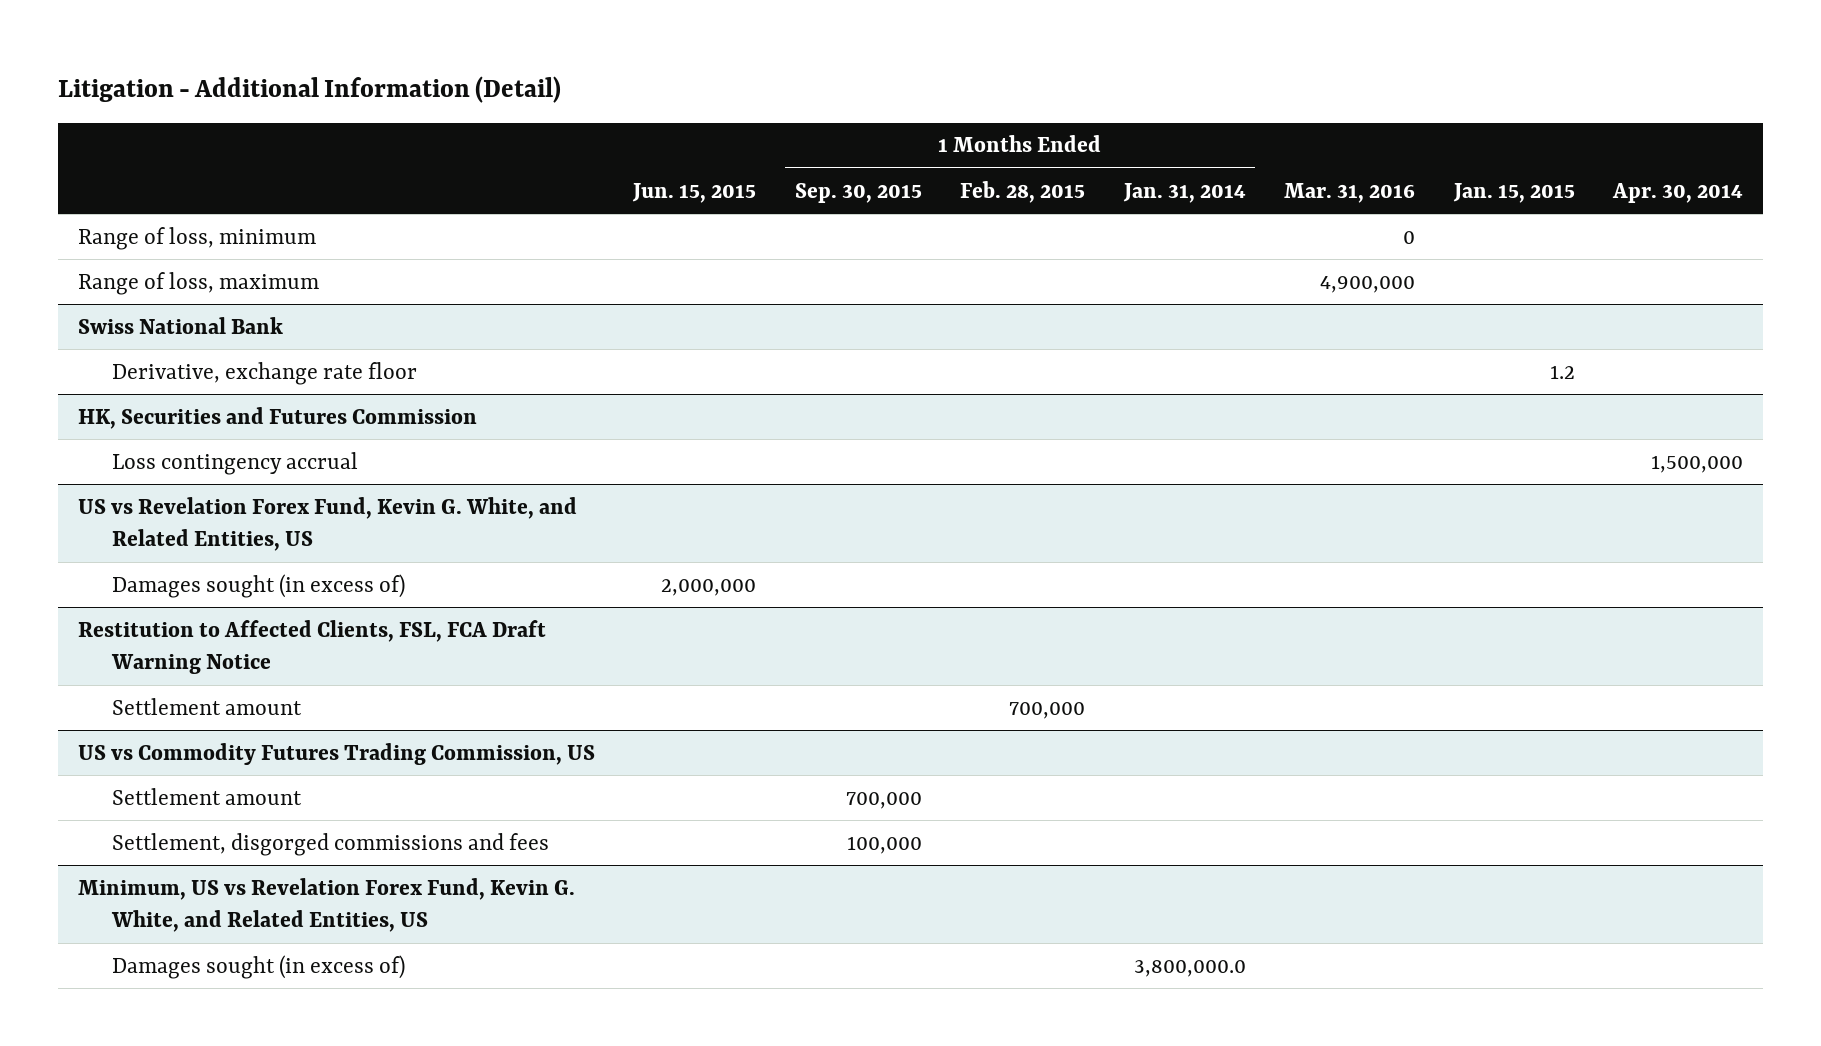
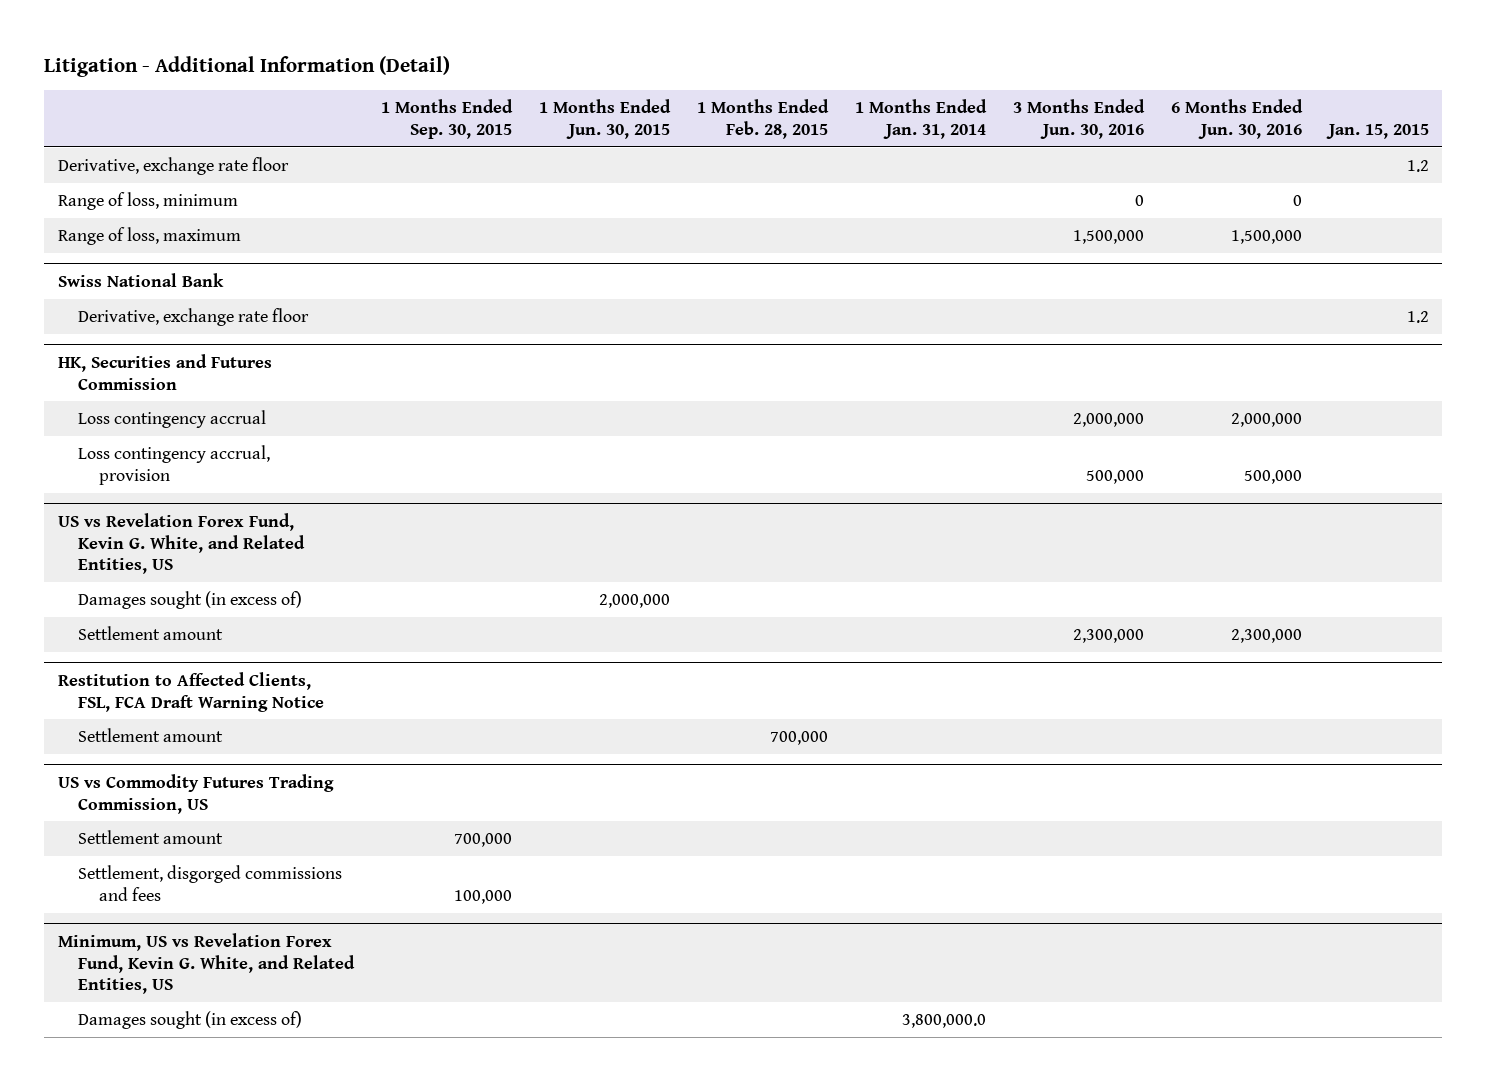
- | Jun. 15, 2015 | 1 Months Ended Sep. 30, 2015 | 1 Months Ended Feb. 28, 2015 | 1 Months Ended Jan. 31, 2014 | Mar. 31, 2016 | Jan. 15, 2015 | Apr. 30, 2014
+ | 1 Months Ended Sep. 30, 2015 | 1 Months Ended Jun. 30, 2015 | 1 Months Ended Feb. 28, 2015 | 1 Months Ended Jan. 31, 2014 | 3 Months Ended Jun. 30, 2016 | 6 Months Ended Jun. 30, 2016 | Jan. 15, 2015
+ Derivative, exchange rate floor | | | | | | | 1.2
@ HK, Securities and Futures Commission
+ Loss contingency accrual, provision | | | | | 500,000 | 500,000 |
@ US vs Revelation Forex Fund, Kevin G. White, and Related Entities, US
+ Settlement amount | | | | | 2,300,000 | 2,300,000 |

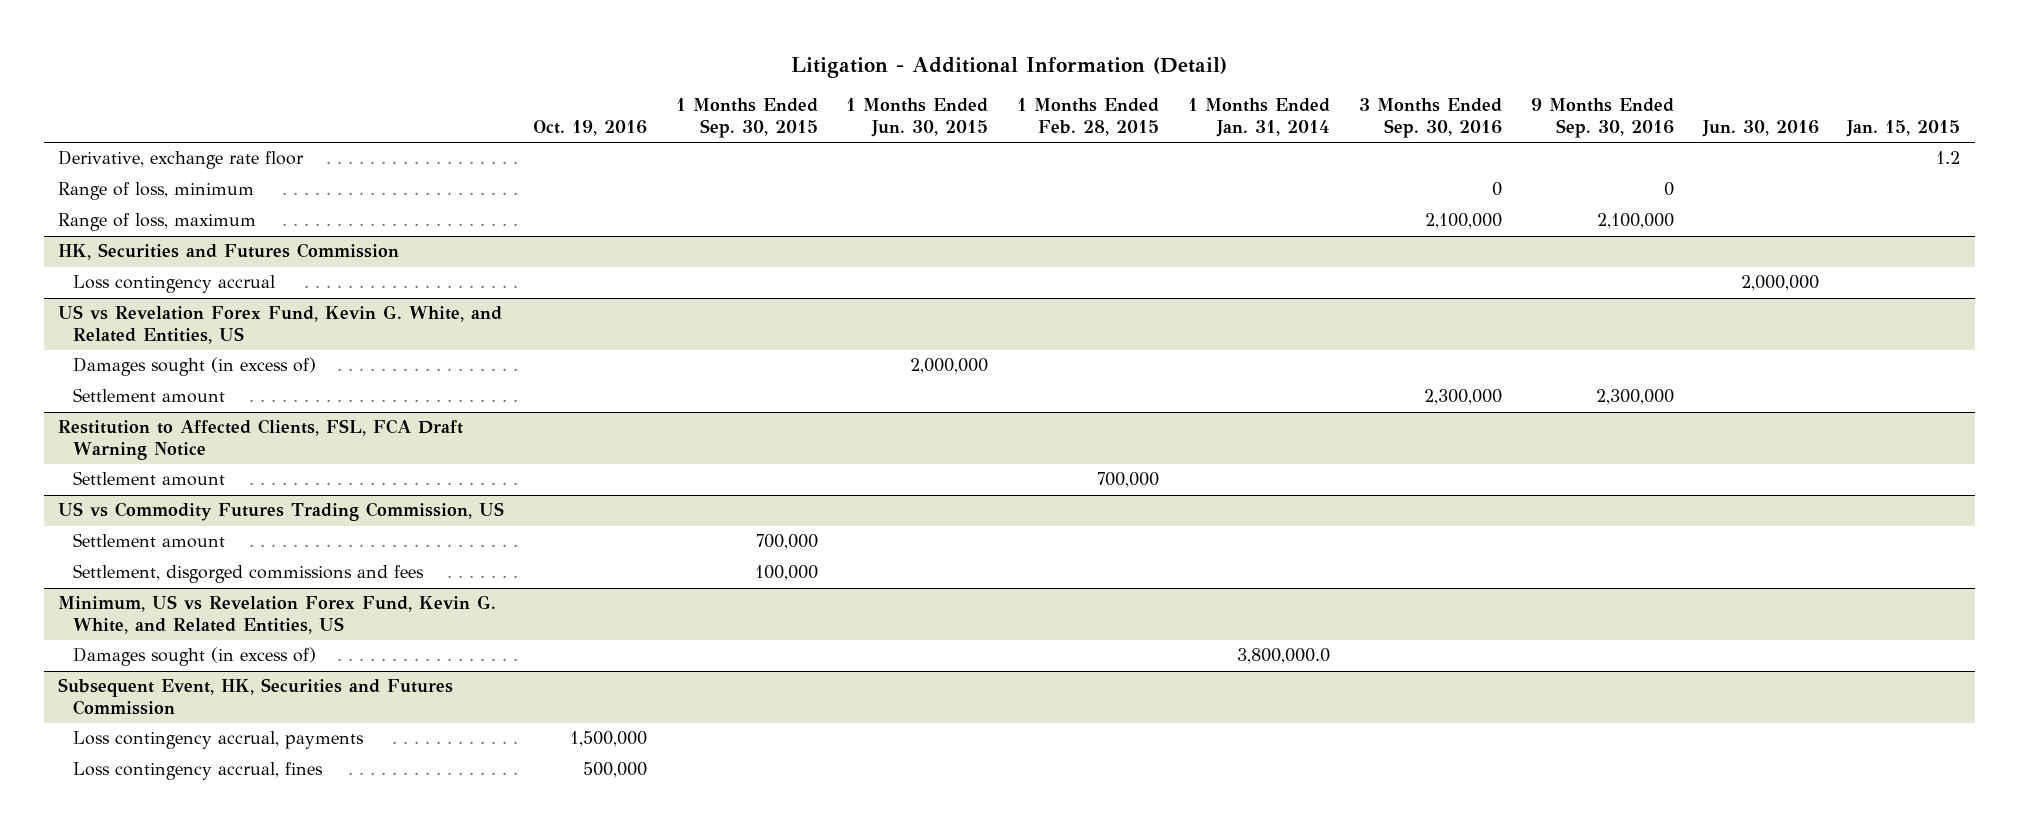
- | 1 Months Ended Sep. 30, 2015 | 1 Months Ended Jun. 30, 2015 | 1 Months Ended Feb. 28, 2015 | 1 Months Ended Jan. 31, 2014 | 3 Months Ended Jun. 30, 2016 | 6 Months Ended Jun. 30, 2016 | Jan. 15, 2015
+ | Oct. 19, 2016 | 1 Months Ended Sep. 30, 2015 | 1 Months Ended Jun. 30, 2015 | 1 Months Ended Feb. 28, 2015 | 1 Months Ended Jan. 31, 2014 | 3 Months Ended Sep. 30, 2016 | 9 Months Ended Sep. 30, 2016 | Jun. 30, 2016 | Jan. 15, 2015
- Swiss National Bank
- Derivative, exchange rate floor | | | | | | | 1.2
@ HK, Securities and Futures Commission
- Loss contingency accrual, provision | | | | | 500,000 | 500,000 |
+ Subsequent Event, HK, Securities and Futures Commission
+ Loss contingency accrual, payments | 1,500,000 | | | | | | | |
+ Loss contingency accrual, fines | 500,000 | | | | | | | |

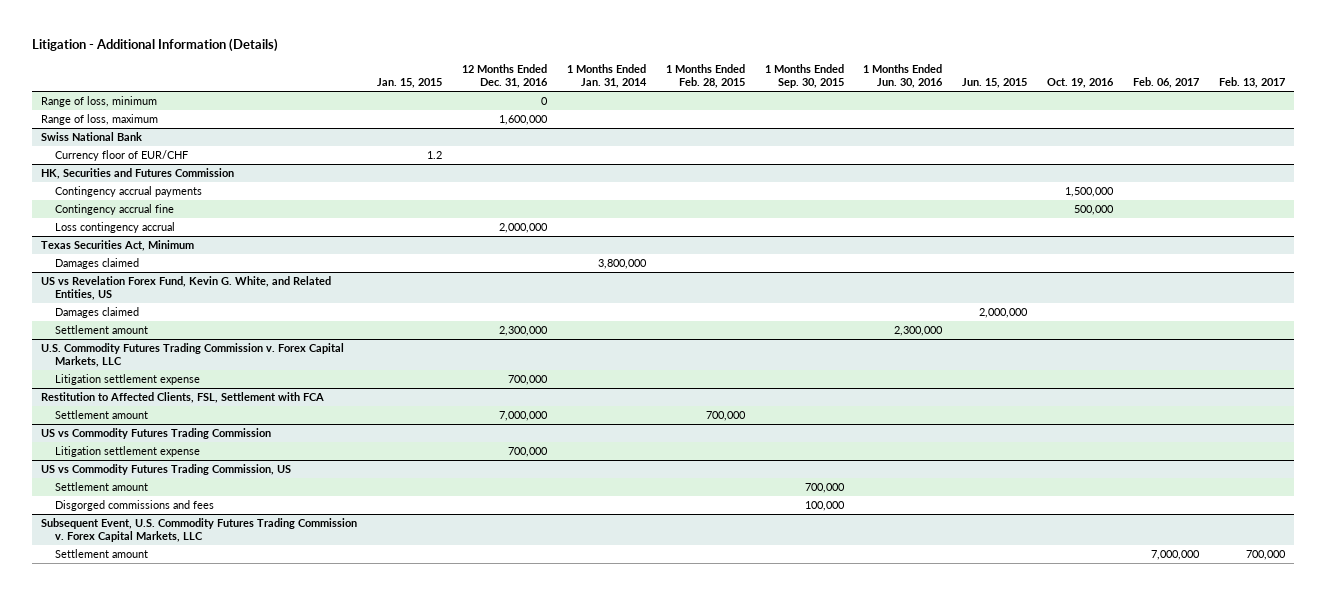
- Litigation - Additional Information (Detail)
+ Litigation - Additional Information (Details)
- | Oct. 19, 2016 | 1 Months Ended Sep. 30, 2015 | 1 Months Ended Jun. 30, 2015 | 1 Months Ended Feb. 28, 2015 | 1 Months Ended Jan. 31, 2014 | 3 Months Ended Sep. 30, 2016 | 9 Months Ended Sep. 30, 2016 | Jun. 30, 2016 | Jan. 15, 2015
+ | Jan. 15, 2015 | 12 Months Ended Dec. 31, 2016 | 1 Months Ended Jan. 31, 2014 | 1 Months Ended Feb. 28, 2015 | 1 Months Ended Sep. 30, 2015 | 1 Months Ended Jun. 30, 2016 | Jun. 15, 2015 | Oct. 19, 2016 | Feb. 06, 2017 | Feb. 13, 2017
- Derivative, exchange rate floor | | | | | | | | | 1.2
+ Swiss National Bank
+ Currency floor of EUR/CHF | 1.2 | | | | | | | | |
@ HK, Securities and Futures Commission
+ Contingency accrual payments | | | | | | | | 1,500,000 | |
+ Contingency accrual fine | | | | | | | | 500,000 | |
+ Texas Securities Act, Minimum
+ Damages claimed | | | 3,800,000 | | | | | | |
@ US vs Revelation Forex Fund, Kevin G. White, and Related Entities, US
- Damages sought (in excess of) | | | 2,000,000 | | | | | |
+ Damages claimed | | | | | | | 2,000,000 | | |
- Restitution to Affected Clients, FSL, FCA Draft Warning Notice
+ U.S. Commodity Futures Trading Commission v. Forex Capital Markets, LLC
+ Litigation settlement expense | | 700,000 | | | | | | | |
+ Restitution to Affected Clients, FSL, Settlement with FCA
+ US vs Commodity Futures Trading Commission
+ Litigation settlement expense | | 700,000 | | | | | | | |
@ US vs Commodity Futures Trading Commission, US
- Settlement, disgorged commissions and fees | | 100,000 | | | | | | |
- Minimum, US vs Revelation Forex Fund, Kevin G. White, and Related Entities, US
- Damages sought (in excess of) | | | | | 3,800,000.0 | | | |
- Subsequent Event, HK, Securities and Futures Commission
- Loss contingency accrual, payments | 1,500,000 | | | | | | | |
- Loss contingency accrual, fines | 500,000 | | | | | | | |
@ US vs Commodity Futures Trading Commission, US
+ Disgorged commissions and fees | | | | | 100,000 | | | | |
+ Subsequent Event, U.S. Commodity Futures Trading Commission v. Forex Capital Markets, LLC
+ Settlement amount | | | | | | | | | 7,000,000 | 700,000

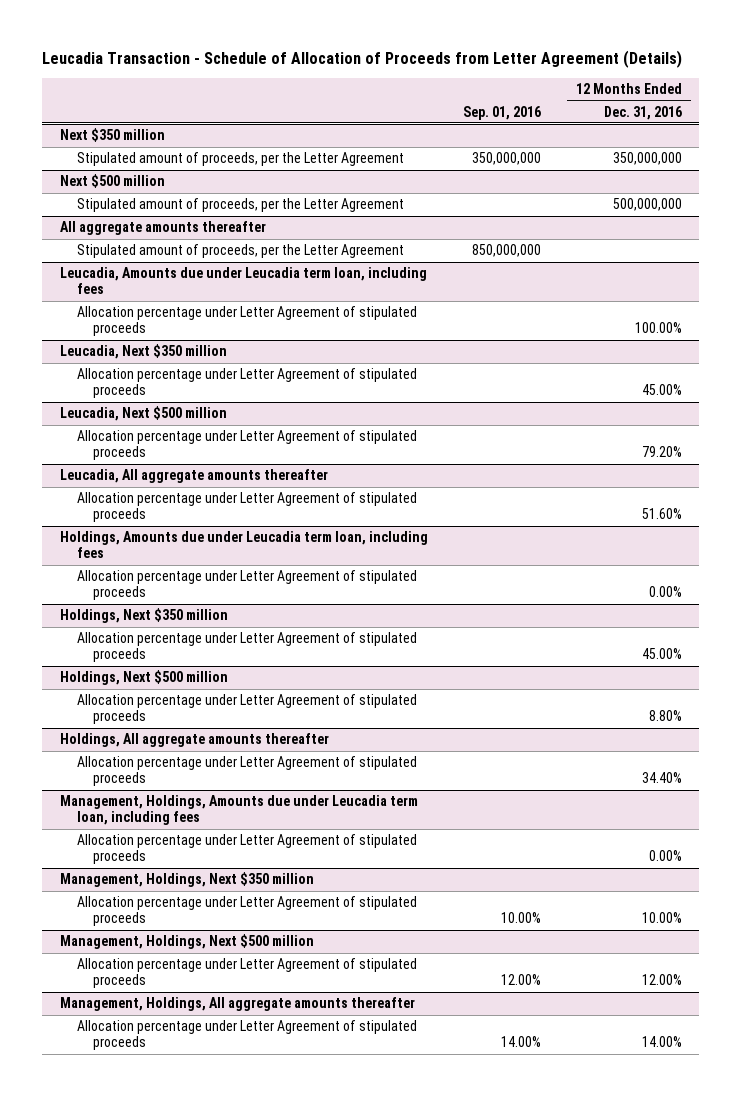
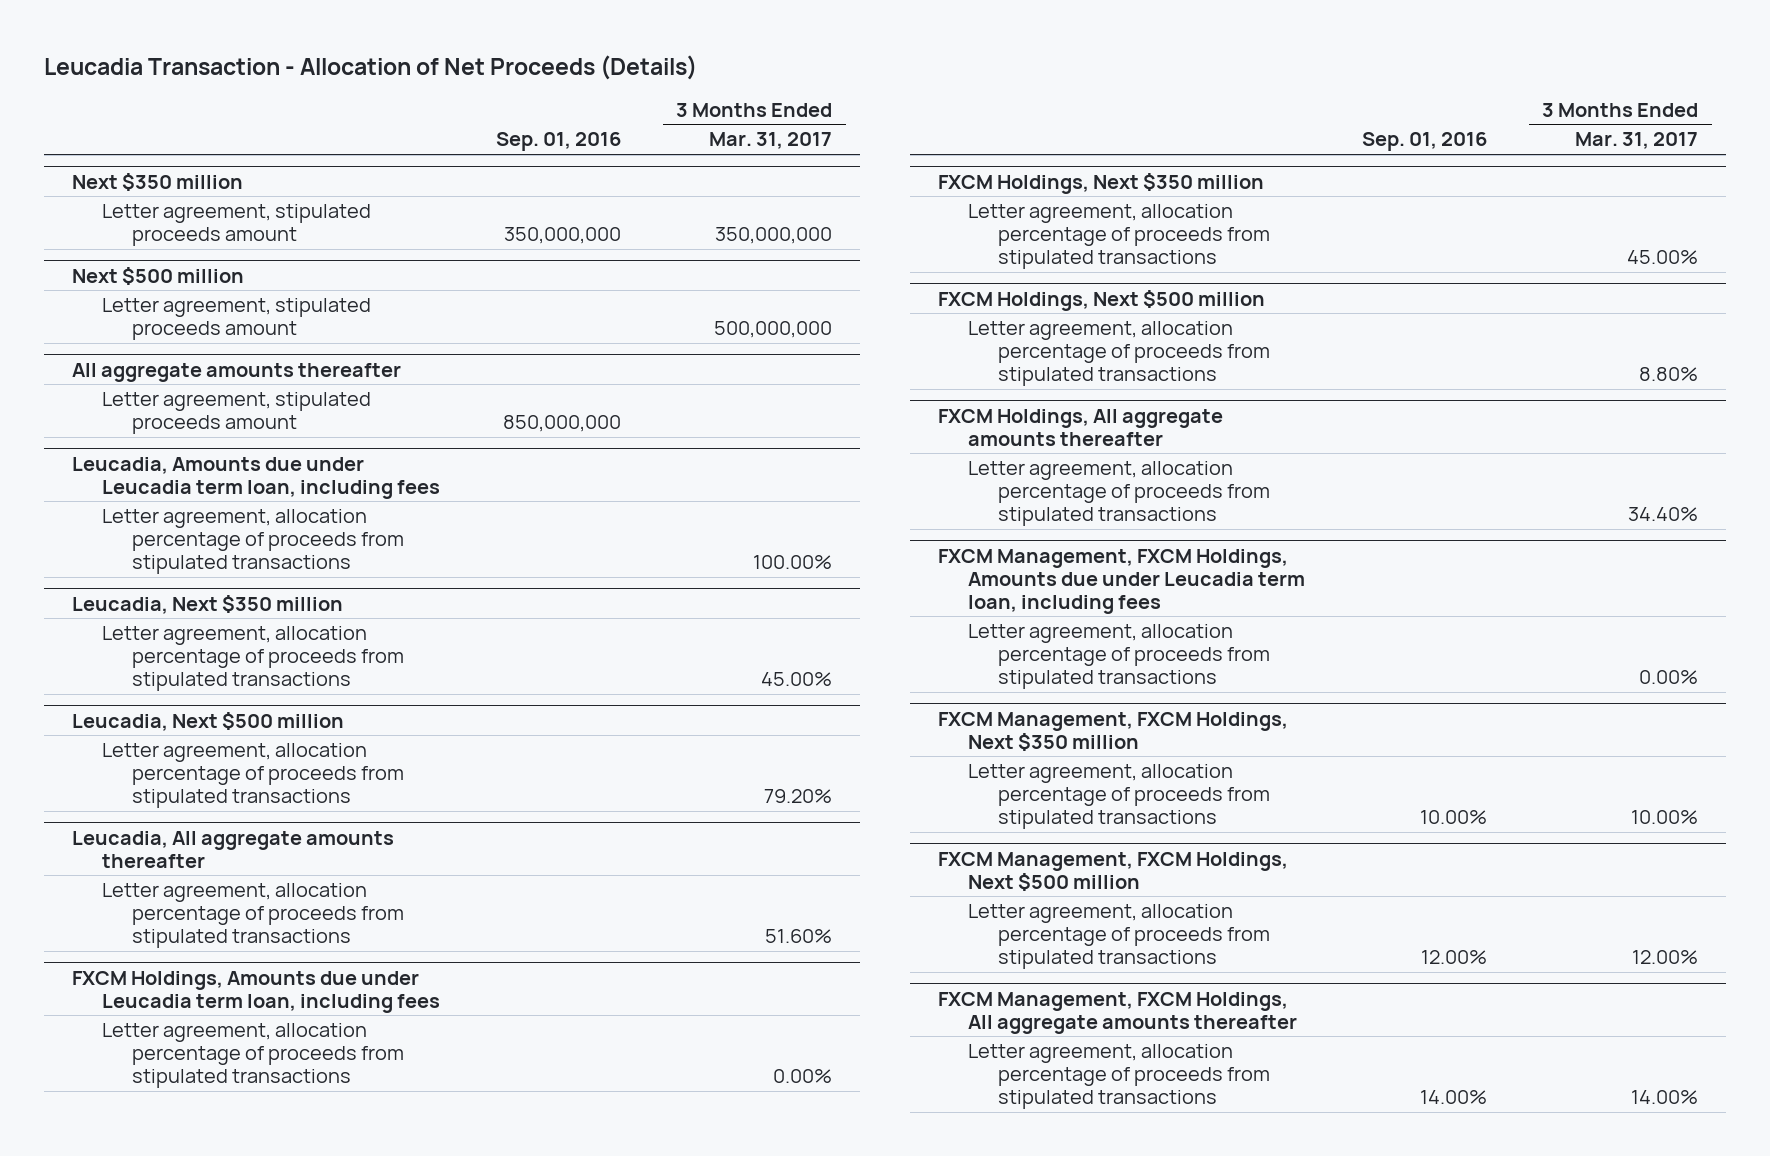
- Leucadia Transaction - Schedule of Allocation of Proceeds from Letter Agreement (Details)
+ Leucadia Transaction - Allocation of Net Proceeds (Details)
- | Sep. 01, 2016 | 12 Months Ended Dec. 31, 2016
+ | Sep. 01, 2016 | 3 Months Ended Mar. 31, 2017
@ Next $350 million
- Stipulated amount of proceeds, per the Letter Agreement | 350,000,000 | 350,000,000
+ Letter agreement, stipulated proceeds amount | 350,000,000 | 350,000,000
@ Next $500 million
- Stipulated amount of proceeds, per the Letter Agreement | | 500,000,000
+ Letter agreement, stipulated proceeds amount | | 500,000,000
@ All aggregate amounts thereafter
- Stipulated amount of proceeds, per the Letter Agreement | 850,000,000 |
+ Letter agreement, stipulated proceeds amount | 850,000,000 |
@ Leucadia, Amounts due under Leucadia term loan, including fees
- Allocation percentage under Letter Agreement of stipulated proceeds | | 100.00%
+ Letter agreement, allocation percentage of proceeds from stipulated transactions | | 100.00%
@ Leucadia, Next $350 million
- Allocation percentage under Letter Agreement of stipulated proceeds | | 45.00%
+ Letter agreement, allocation percentage of proceeds from stipulated transactions | | 45.00%
@ Leucadia, Next $500 million
- Allocation percentage under Letter Agreement of stipulated proceeds | | 79.20%
+ Letter agreement, allocation percentage of proceeds from stipulated transactions | | 79.20%
@ Leucadia, All aggregate amounts thereafter
- Allocation percentage under Letter Agreement of stipulated proceeds | | 51.60%
- Holdings, Amounts due under Leucadia term loan, including fees
- Allocation percentage under Letter Agreement of stipulated proceeds | | 0.00%
- Holdings, Next $350 million
- Allocation percentage under Letter Agreement of stipulated proceeds | | 45.00%
- Holdings, Next $500 million
- Allocation percentage under Letter Agreement of stipulated proceeds | | 8.80%
- Holdings, All aggregate amounts thereafter
- Allocation percentage under Letter Agreement of stipulated proceeds | | 34.40%
- Management, Holdings, Amounts due under Leucadia term loan, including fees
- Allocation percentage under Letter Agreement of stipulated proceeds | | 0.00%
- Management, Holdings, Next $350 million
- Allocation percentage under Letter Agreement of stipulated proceeds | 10.00% | 10.00%
- Management, Holdings, Next $500 million
- Allocation percentage under Letter Agreement of stipulated proceeds | 12.00% | 12.00%
- Management, Holdings, All aggregate amounts thereafter
- Allocation percentage under Letter Agreement of stipulated proceeds | 14.00% | 14.00%
@ Leucadia, All aggregate amounts thereafter
+ Letter agreement, allocation percentage of proceeds from stipulated transactions | | 51.60%
+ FXCM Holdings, Amounts due under Leucadia term loan, including fees
+ Letter agreement, allocation percentage of proceeds from stipulated transactions | | 0.00%
+ FXCM Holdings, Next $350 million
+ Letter agreement, allocation percentage of proceeds from stipulated transactions | | 45.00%
+ FXCM Holdings, Next $500 million
+ Letter agreement, allocation percentage of proceeds from stipulated transactions | | 8.80%
+ FXCM Holdings, All aggregate amounts thereafter
+ Letter agreement, allocation percentage of proceeds from stipulated transactions | | 34.40%
+ FXCM Management, FXCM Holdings, Amounts due under Leucadia term loan, including fees
+ Letter agreement, allocation percentage of proceeds from stipulated transactions | | 0.00%
+ FXCM Management, FXCM Holdings, Next $350 million
+ Letter agreement, allocation percentage of proceeds from stipulated transactions | 10.00% | 10.00%
+ FXCM Management, FXCM Holdings, Next $500 million
+ Letter agreement, allocation percentage of proceeds from stipulated transactions | 12.00% | 12.00%
+ FXCM Management, FXCM Holdings, All aggregate amounts thereafter
+ Letter agreement, allocation percentage of proceeds from stipulated transactions | 14.00% | 14.00%

